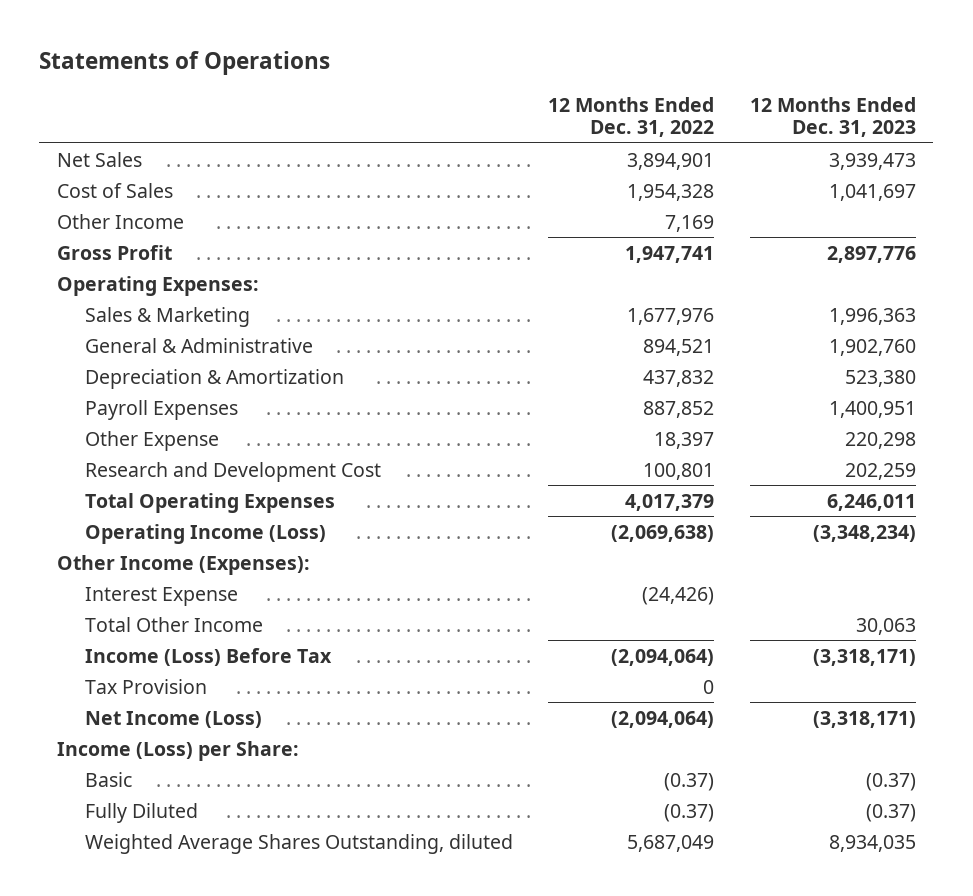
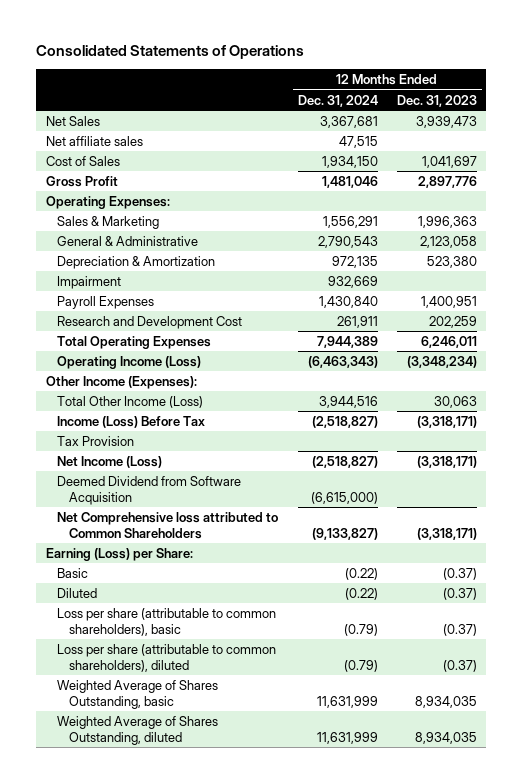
- Statements of Operations
+ Consolidated Statements of Operations
- | 12 Months Ended Dec. 31, 2022 | 12 Months Ended Dec. 31, 2023
+ | 12 Months Ended Dec. 31, 2024 | 12 Months Ended Dec. 31, 2023
+ Net affiliate sales | 47,515 |
- Other Income | 7,169 |
- General & Administrative | 894,521 | 1,902,760
+ General & Administrative | 2,790,543 | 2,123,058
+ Impairment | 932,669 |
- Other Expense | 18,397 | 220,298
- Interest Expense | (24,426) |
- Total Other Income | | 30,063
+ Total Other Income (Loss) | 3,944,516 | 30,063
- Income (Loss) per Share:
+ Deemed Dividend from Software Acquisition | (6,615,000) |
+ Net Comprehensive loss attributed to Common Shareholders | (9,133,827) | (3,318,171)
+ Earning (Loss) per Share:
- Fully Diluted | (0.37) | (0.37)
- Weighted Average Shares Outstanding, diluted | 5,687,049 | 8,934,035
+ Diluted | (0.22) | (0.37)
+ Loss per share (attributable to common shareholders), basic | (0.79) | (0.37)
+ Loss per share (attributable to common shareholders), diluted | (0.79) | (0.37)
+ Weighted Average of Shares Outstanding, basic | 11,631,999 | 8,934,035
+ Weighted Average of Shares Outstanding, diluted | 11,631,999 | 8,934,035

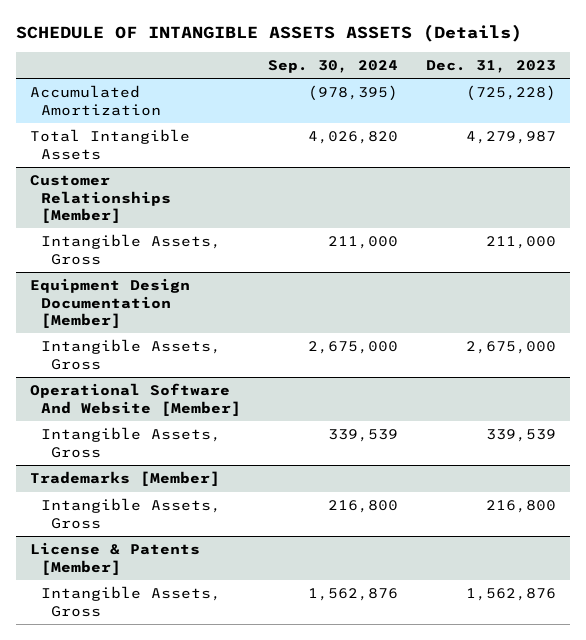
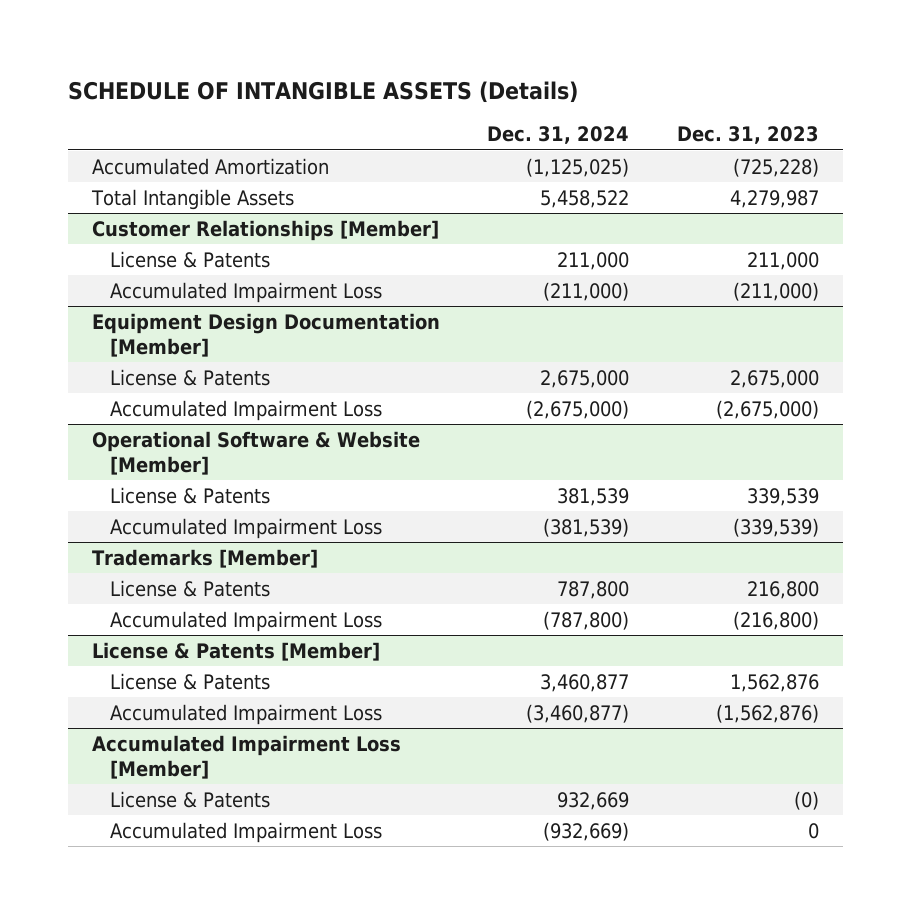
- SCHEDULE OF INTANGIBLE ASSETS ASSETS (Details)
+ SCHEDULE OF INTANGIBLE ASSETS (Details)
- | Sep. 30, 2024 | Dec. 31, 2023
+ | Dec. 31, 2024 | Dec. 31, 2023
@ Customer Relationships [Member]
- Intangible Assets, Gross | 211,000 | 211,000
+ License & Patents | 211,000 | 211,000
+ Accumulated Impairment Loss | (211,000) | (211,000)
@ Equipment Design Documentation [Member]
- Intangible Assets, Gross | 2,675,000 | 2,675,000
- Operational Software And Website [Member]
- Intangible Assets, Gross | 339,539 | 339,539
@ Equipment Design Documentation [Member]
+ License & Patents | 2,675,000 | 2,675,000
+ Accumulated Impairment Loss | (2,675,000) | (2,675,000)
+ Operational Software & Website [Member]
+ License & Patents | 381,539 | 339,539
+ Accumulated Impairment Loss | (381,539) | (339,539)
@ Trademarks [Member]
- Intangible Assets, Gross | 216,800 | 216,800
+ License & Patents | 787,800 | 216,800
+ Accumulated Impairment Loss | (787,800) | (216,800)
@ License & Patents [Member]
- Intangible Assets, Gross | 1,562,876 | 1,562,876
+ License & Patents | 3,460,877 | 1,562,876
+ Accumulated Impairment Loss | (3,460,877) | (1,562,876)
+ Accumulated Impairment Loss [Member]
+ License & Patents | 932,669 | (0)
+ Accumulated Impairment Loss | (932,669) | 0

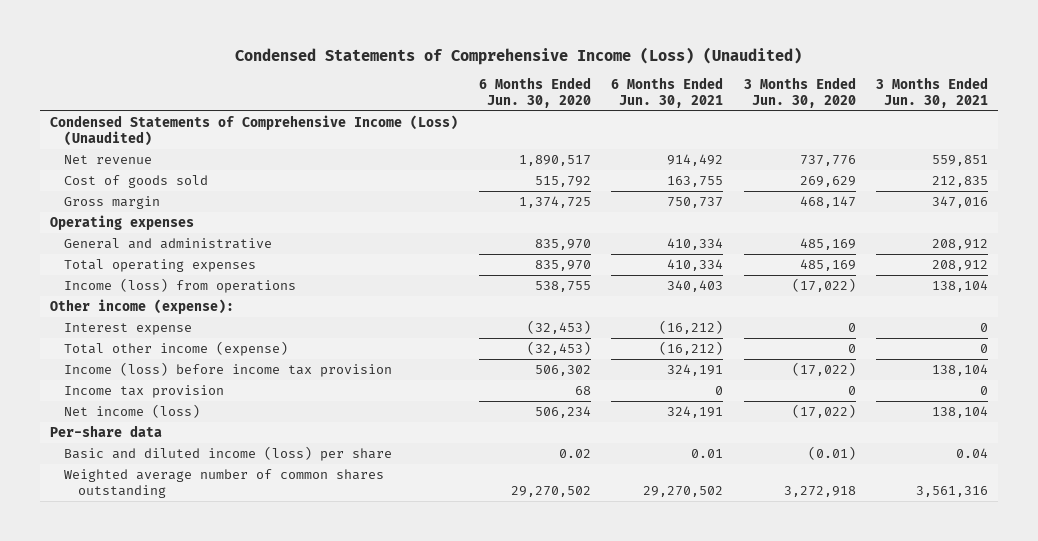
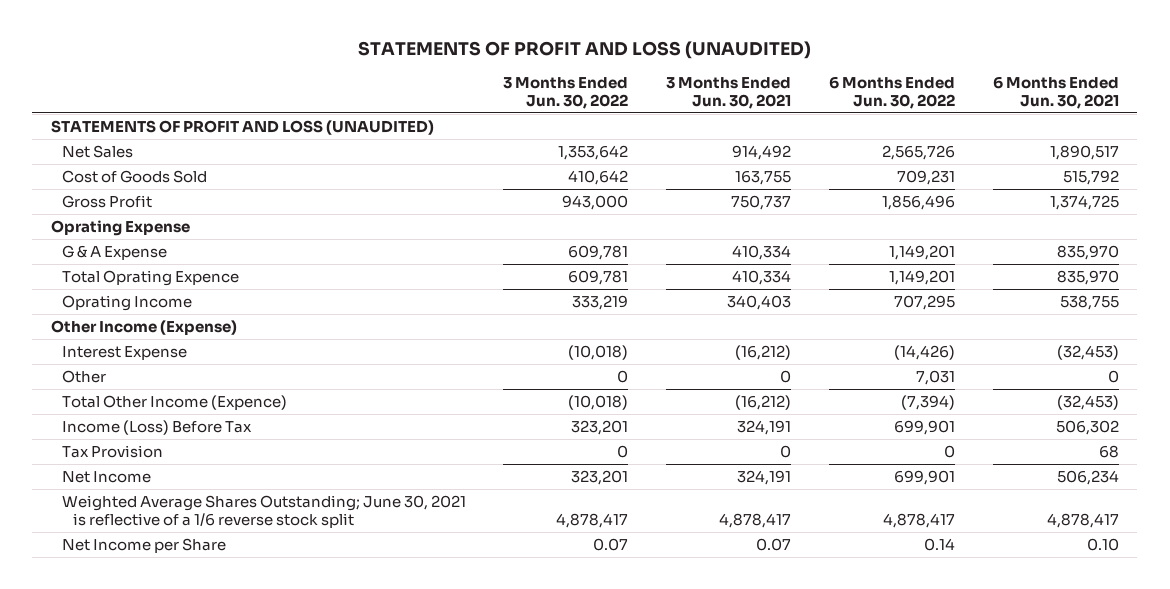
- Condensed Statements of Comprehensive Income (Loss) (Unaudited)
+ STATEMENTS OF PROFIT AND LOSS (UNAUDITED)
- | 6 Months Ended Jun. 30, 2020 | 6 Months Ended Jun. 30, 2021 | 3 Months Ended Jun. 30, 2020 | 3 Months Ended Jun. 30, 2021
+ | 3 Months Ended Jun. 30, 2022 | 3 Months Ended Jun. 30, 2021 | 6 Months Ended Jun. 30, 2022 | 6 Months Ended Jun. 30, 2021
- Condensed Statements of Comprehensive Income (Loss) (Unaudited)
- Net revenue | 1,890,517 | 914,492 | 737,776 | 559,851
- Cost of goods sold | 515,792 | 163,755 | 269,629 | 212,835
- Gross margin | 1,374,725 | 750,737 | 468,147 | 347,016
- Operating expenses
- General and administrative | 835,970 | 410,334 | 485,169 | 208,912
- Total operating expenses | 835,970 | 410,334 | 485,169 | 208,912
- Income (loss) from operations | 538,755 | 340,403 | (17,022) | 138,104
- Other income (expense):
- Interest expense | (32,453) | (16,212) | 0 | 0
- Total other income (expense) | (32,453) | (16,212) | 0 | 0
- Income (loss) before income tax provision | 506,302 | 324,191 | (17,022) | 138,104
- Income tax provision | 68 | 0 | 0 | 0
- Net income (loss) | 506,234 | 324,191 | (17,022) | 138,104
- Per-share data
- Basic and diluted income (loss) per share | 0.02 | 0.01 | (0.01) | 0.04
- Weighted average number of common shares outstanding | 29,270,502 | 29,270,502 | 3,272,918 | 3,561,316
+ STATEMENTS OF PROFIT AND LOSS (UNAUDITED)
+ Net Sales | 1,353,642 | 914,492 | 2,565,726 | 1,890,517
+ Cost of Goods Sold | 410,642 | 163,755 | 709,231 | 515,792
+ Gross Profit | 943,000 | 750,737 | 1,856,496 | 1,374,725
+ Oprating Expense
+ G & A Expense | 609,781 | 410,334 | 1,149,201 | 835,970
+ Total Oprating Expence | 609,781 | 410,334 | 1,149,201 | 835,970
+ Oprating Income | 333,219 | 340,403 | 707,295 | 538,755
+ Other Income (Expense)
+ Interest Expense | (10,018) | (16,212) | (14,426) | (32,453)
+ Other | 0 | 0 | 7,031 | 0
+ Total Other Income (Expence) | (10,018) | (16,212) | (7,394) | (32,453)
+ Income (Loss) Before Tax | 323,201 | 324,191 | 699,901 | 506,302
+ Tax Provision | 0 | 0 | 0 | 68
+ Net Income | 323,201 | 324,191 | 699,901 | 506,234
+ Weighted Average Shares Outstanding; June 30, 2021 is reflective of a 1/6 reverse stock split | 4,878,417 | 4,878,417 | 4,878,417 | 4,878,417
+ Net Income per Share | 0.07 | 0.07 | 0.14 | 0.10

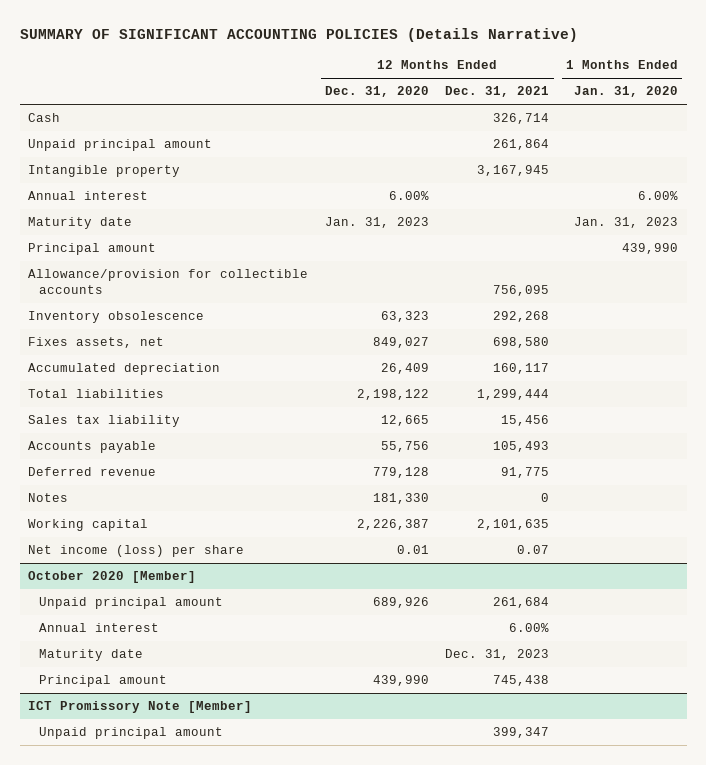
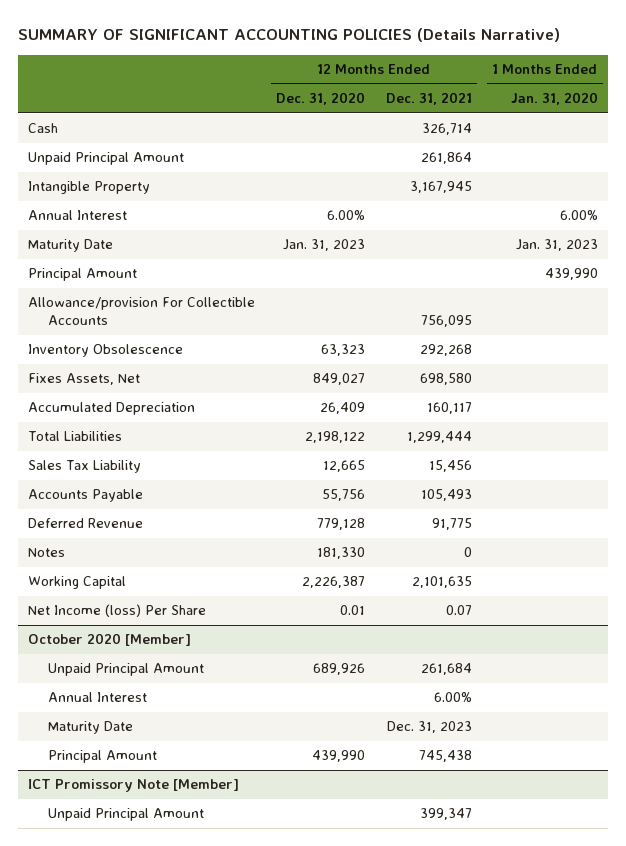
- Unpaid principal amount | | 261,864 |
- Intangible property | | 3,167,945 |
- Annual interest | 6.00% | | 6.00%
- Maturity date | Jan. 31, 2023 | | Jan. 31, 2023
- Principal amount | | | 439,990
- Allowance/provision for collectible accounts | | 756,095 |
- Inventory obsolescence | 63,323 | 292,268 |
- Fixes assets, net | 849,027 | 698,580 |
- Accumulated depreciation | 26,409 | 160,117 |
- Total liabilities | 2,198,122 | 1,299,444 |
- Sales tax liability | 12,665 | 15,456 |
- Accounts payable | 55,756 | 105,493 |
- Deferred revenue | 779,128 | 91,775 |
+ Unpaid Principal Amount | | 261,864 |
+ Intangible Property | | 3,167,945 |
+ Annual Interest | 6.00% | | 6.00%
+ Maturity Date | Jan. 31, 2023 | | Jan. 31, 2023
+ Principal Amount | | | 439,990
+ Allowance/provision For Collectible Accounts | | 756,095 |
+ Inventory Obsolescence | 63,323 | 292,268 |
+ Fixes Assets, Net | 849,027 | 698,580 |
+ Accumulated Depreciation | 26,409 | 160,117 |
+ Total Liabilities | 2,198,122 | 1,299,444 |
+ Sales Tax Liability | 12,665 | 15,456 |
+ Accounts Payable | 55,756 | 105,493 |
+ Deferred Revenue | 779,128 | 91,775 |
- Working capital | 2,226,387 | 2,101,635 |
- Net income (loss) per share | 0.01 | 0.07 |
+ Working Capital | 2,226,387 | 2,101,635 |
+ Net Income (loss) Per Share | 0.01 | 0.07 |
@ October 2020 [Member]
- Unpaid principal amount | 689,926 | 261,684 |
- Annual interest | | 6.00% |
- Maturity date | | Dec. 31, 2023 |
- Principal amount | 439,990 | 745,438 |
+ Unpaid Principal Amount | 689,926 | 261,684 |
+ Annual Interest | | 6.00% |
+ Maturity Date | | Dec. 31, 2023 |
+ Principal Amount | 439,990 | 745,438 |
@ ICT Promissory Note [Member]
- Unpaid principal amount | | 399,347 |
+ Unpaid Principal Amount | | 399,347 |

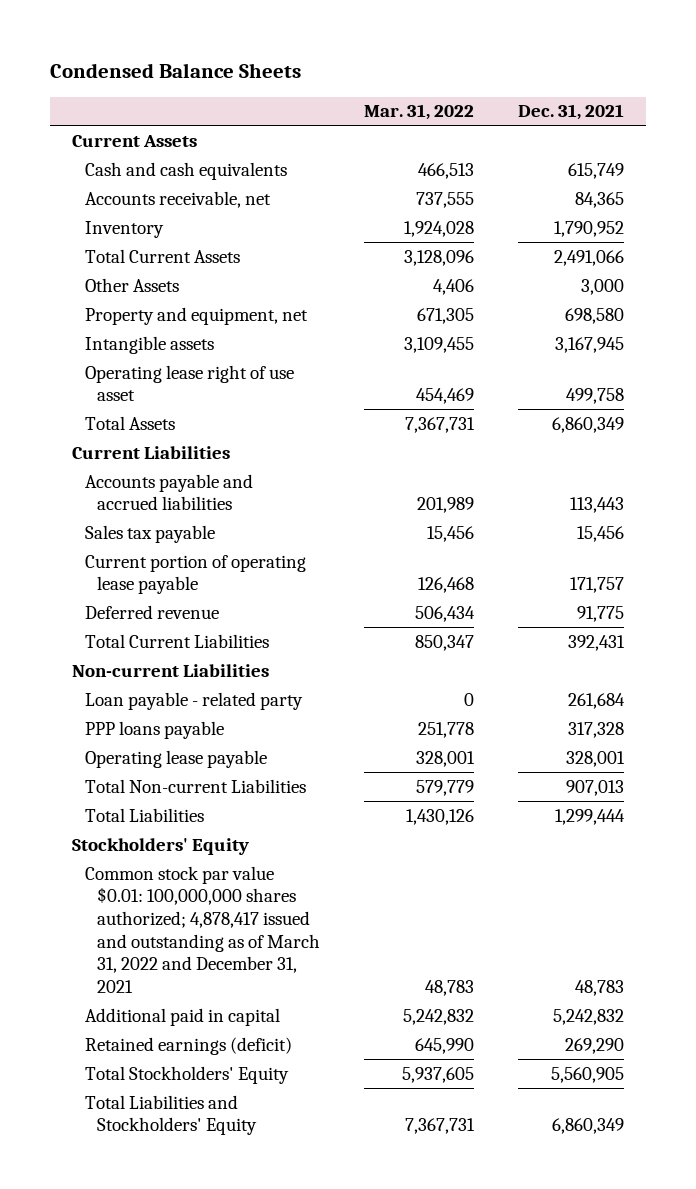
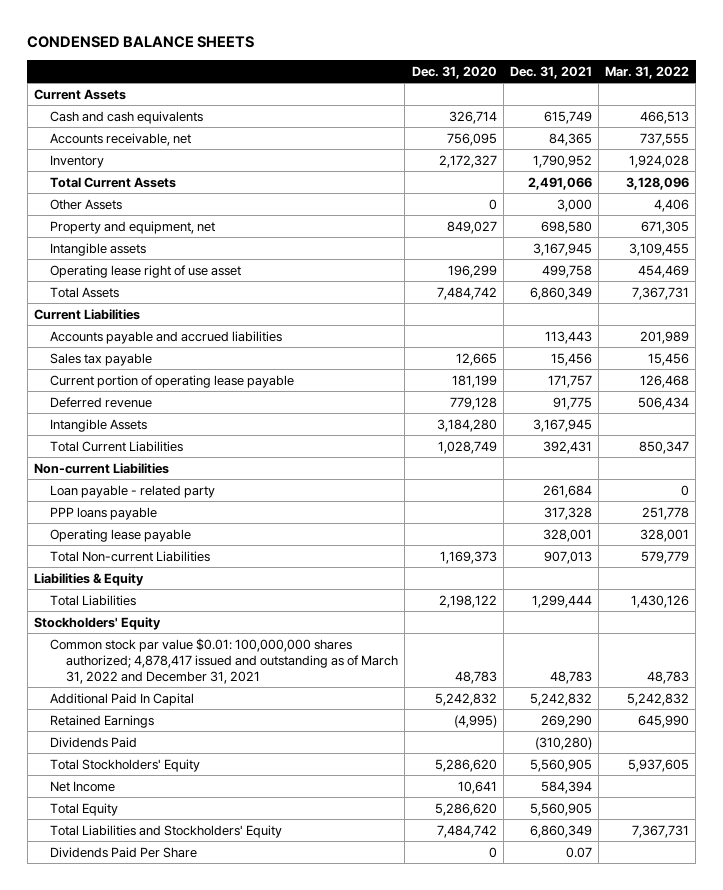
- Condensed Balance Sheets
+ CONDENSED BALANCE SHEETS
- | Mar. 31, 2022 | Dec. 31, 2021
+ | Dec. 31, 2020 | Dec. 31, 2021 | Mar. 31, 2022
+ Intangible Assets | 3,184,280 | 3,167,945 |
+ Liabilities & Equity
- Additional paid in capital | 5,242,832 | 5,242,832
- Retained earnings (deficit) | 645,990 | 269,290
+ Additional Paid In Capital | 5,242,832 | 5,242,832 | 5,242,832
+ Retained Earnings | (4,995) | 269,290 | 645,990
+ Dividends Paid | | (310,280) |
+ Net Income | 10,641 | 584,394 |
+ Total Equity | 5,286,620 | 5,560,905 |
+ Dividends Paid Per Share | 0 | 0.07 |

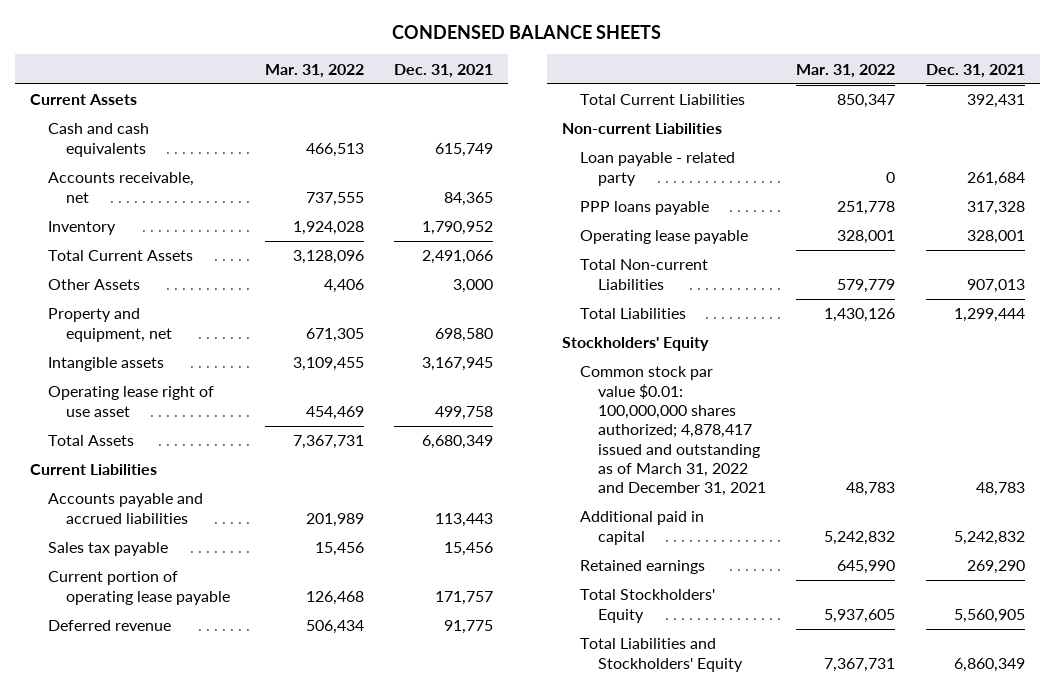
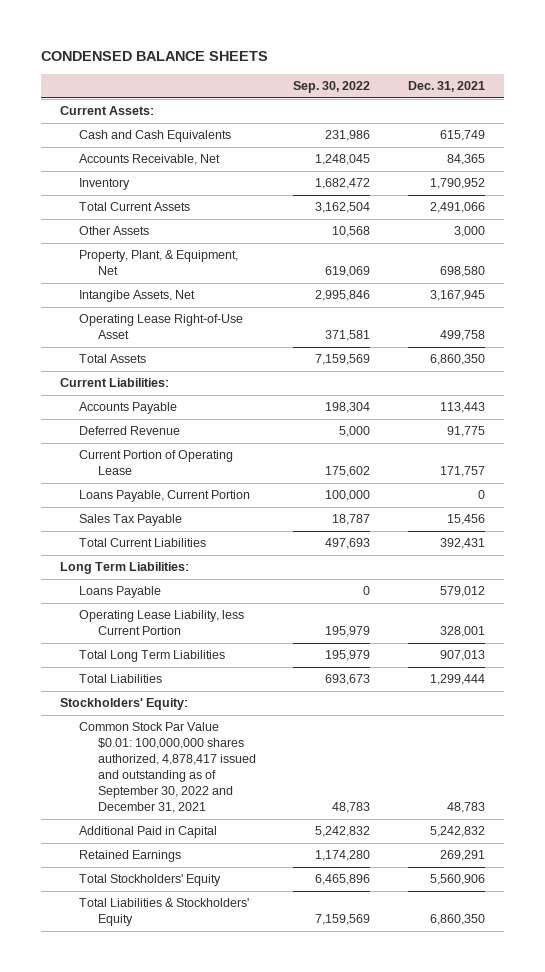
- | Mar. 31, 2022 | Dec. 31, 2021
+ | Sep. 30, 2022 | Dec. 31, 2021
- Current Assets
- Cash and cash equivalents | 466,513 | 615,749
- Accounts receivable, net | 737,555 | 84,365
+ Current Assets:
+ Cash and Cash Equivalents | 231,986 | 615,749
+ Accounts Receivable, Net | 1,248,045 | 84,365
- Property and equipment, net | 671,305 | 698,580
- Intangible assets | 3,109,455 | 3,167,945
- Operating lease right of use asset | 454,469 | 499,758
- Total Assets | 7,367,731 | 6,680,349
- Current Liabilities
- Accounts payable and accrued liabilities | 201,989 | 113,443
- Sales tax payable | 15,456 | 15,456
- Current portion of operating lease payable | 126,468 | 171,757
- Deferred revenue | 506,434 | 91,775
+ Property, Plant, & Equipment, Net | 619,069 | 698,580
+ Intangibe Assets, Net | 2,995,846 | 3,167,945
+ Operating Lease Right-of-Use Asset | 371,581 | 499,758
+ Total Assets | 7,159,569 | 6,860,350
+ Current Liabilities:
+ Accounts Payable | 198,304 | 113,443
+ Deferred Revenue | 5,000 | 91,775
+ Current Portion of Operating Lease | 175,602 | 171,757
+ Loans Payable, Current Portion | 100,000 | 0
+ Sales Tax Payable | 18,787 | 15,456
- Non-current Liabilities
- Loan payable - related party | 0 | 261,684
- PPP loans payable | 251,778 | 317,328
- Operating lease payable | 328,001 | 328,001
- Total Non-current Liabilities | 579,779 | 907,013
+ Long Term Liabilities:
+ Loans Payable | 0 | 579,012
+ Operating Lease Liability, less Current Portion | 195,979 | 328,001
+ Total Long Term Liabilities | 195,979 | 907,013
- Stockholders' Equity
- Common stock par value $0.01: 100,000,000 shares authorized; 4,878,417 issued and outstanding as of March 31, 2022 and December 31, 2021 | 48,783 | 48,783
- Additional paid in capital | 5,242,832 | 5,242,832
- Retained earnings | 645,990 | 269,290
- Total Stockholders' Equity | 5,937,605 | 5,560,905
- Total Liabilities and Stockholders' Equity | 7,367,731 | 6,860,349
+ Stockholders' Equity:
+ Common Stock Par Value $0.01: 100,000,000 shares authorized, 4,878,417 issued and outstanding as of September 30, 2022 and December 31, 2021 | 48,783 | 48,783
+ Additional Paid in Capital | 5,242,832 | 5,242,832
+ Retained Earnings | 1,174,280 | 269,291
+ Total Stockholders' Equity | 6,465,896 | 5,560,906
+ Total Liabilities & Stockholders' Equity | 7,159,569 | 6,860,350

